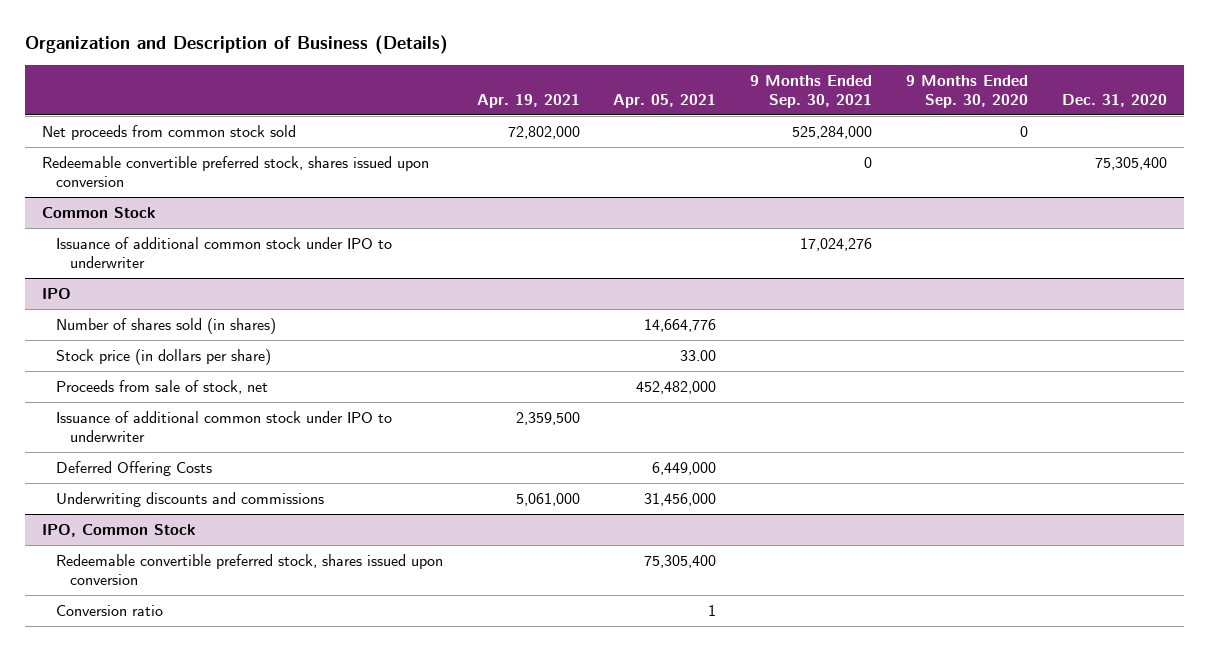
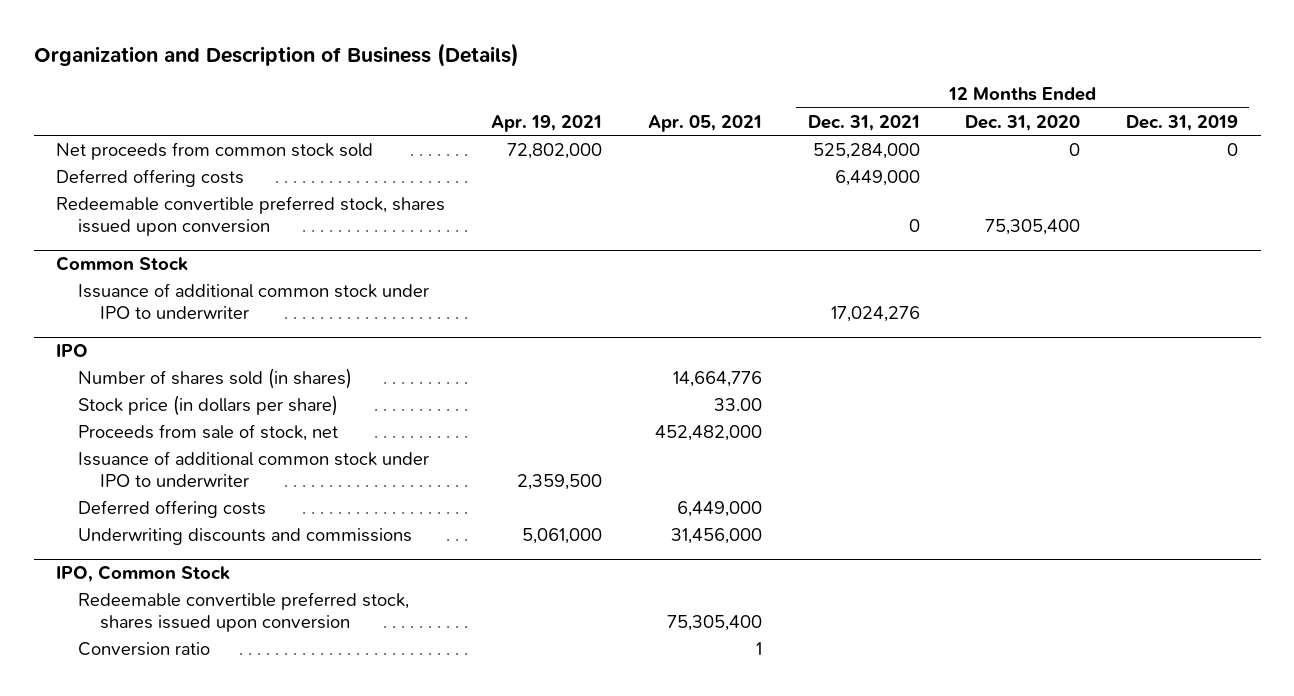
- | Apr. 19, 2021 | Apr. 05, 2021 | 9 Months Ended Sep. 30, 2021 | 9 Months Ended Sep. 30, 2020 | Dec. 31, 2020
+ | Apr. 19, 2021 | Apr. 05, 2021 | 12 Months Ended Dec. 31, 2021 | 12 Months Ended Dec. 31, 2020 | 12 Months Ended Dec. 31, 2019
+ Deferred offering costs | | | 6,449,000 | |
@ IPO
- Deferred Offering Costs | | 6,449,000 | | |
+ Deferred offering costs | | 6,449,000 | | |

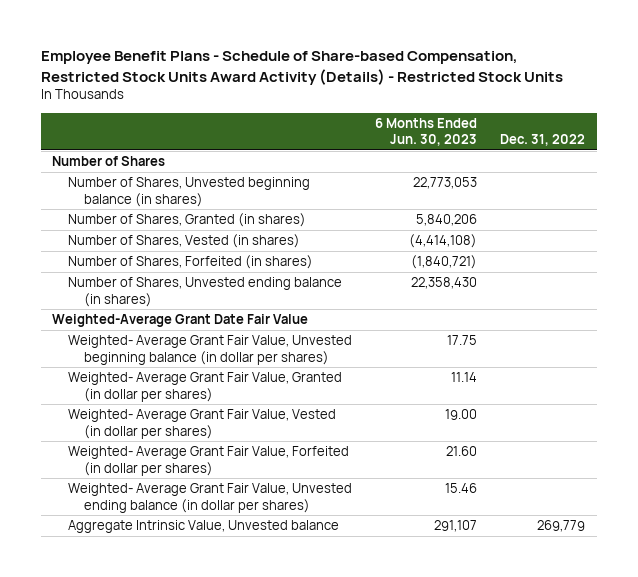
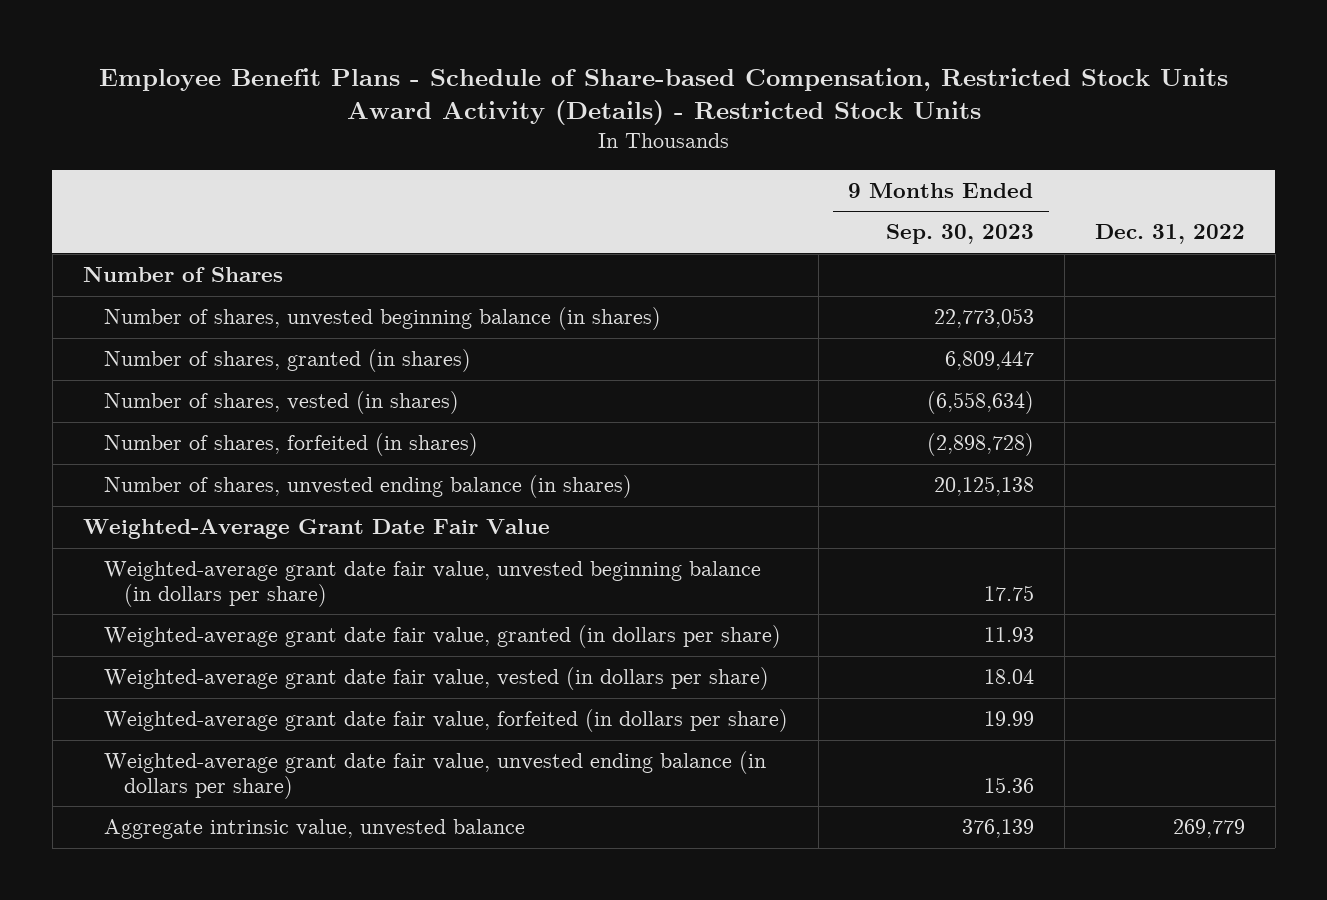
- | 6 Months Ended Jun. 30, 2023 | Dec. 31, 2022
+ | 9 Months Ended Sep. 30, 2023 | Dec. 31, 2022
- Number of Shares, Unvested beginning balance (in shares) | 22,773,053 |
- Number of Shares, Granted (in shares) | 5,840,206 |
- Number of Shares, Vested (in shares) | (4,414,108) |
- Number of Shares, Forfeited (in shares) | (1,840,721) |
- Number of Shares, Unvested ending balance (in shares) | 22,358,430 |
+ Number of shares, unvested beginning balance (in shares) | 22,773,053 |
+ Number of shares, granted (in shares) | 6,809,447 |
+ Number of shares, vested (in shares) | (6,558,634) |
+ Number of shares, forfeited (in shares) | (2,898,728) |
+ Number of shares, unvested ending balance (in shares) | 20,125,138 |
- Weighted- Average Grant Fair Value, Unvested beginning balance (in dollar per shares) | 17.75 |
- Weighted- Average Grant Fair Value, Granted (in dollar per shares) | 11.14 |
- Weighted- Average Grant Fair Value, Vested (in dollar per shares) | 19.00 |
- Weighted- Average Grant Fair Value, Forfeited (in dollar per shares) | 21.60 |
- Weighted- Average Grant Fair Value, Unvested ending balance (in dollar per shares) | 15.46 |
- Aggregate Intrinsic Value, Unvested balance | 291,107 | 269,779
+ Weighted-average grant date fair value, unvested beginning balance (in dollars per share) | 17.75 |
+ Weighted-average grant date fair value, granted (in dollars per share) | 11.93 |
+ Weighted-average grant date fair value, vested (in dollars per share) | 18.04 |
+ Weighted-average grant date fair value, forfeited (in dollars per share) | 19.99 |
+ Weighted-average grant date fair value, unvested ending balance (in dollars per share) | 15.36 |
+ Aggregate intrinsic value, unvested balance | 376,139 | 269,779

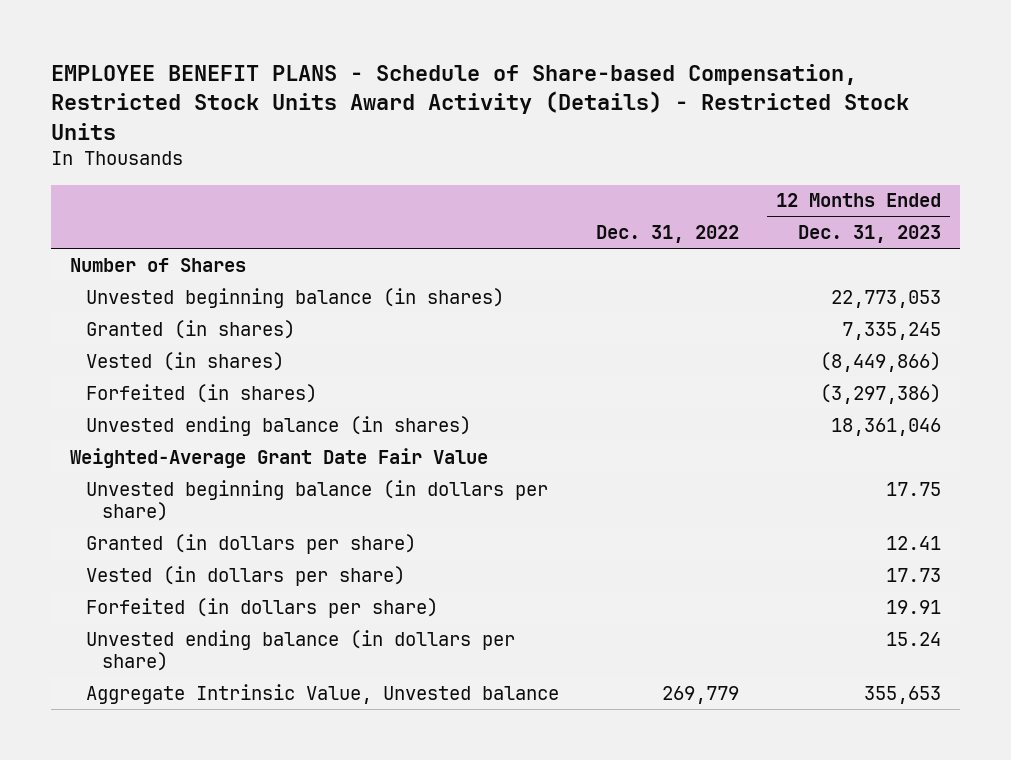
- Employee Benefit Plans - Schedule of Share-based Compensation, Restricted Stock Units Award Activity (Details) - Restricted Stock Units
+ EMPLOYEE BENEFIT PLANS - Schedule of Share-based Compensation, Restricted Stock Units Award Activity (Details) - Restricted Stock Units
- | 9 Months Ended Sep. 30, 2023 | Dec. 31, 2022
+ | Dec. 31, 2022 | 12 Months Ended Dec. 31, 2023
- Number of shares, unvested beginning balance (in shares) | 22,773,053 |
- Number of shares, granted (in shares) | 6,809,447 |
- Number of shares, vested (in shares) | (6,558,634) |
- Number of shares, forfeited (in shares) | (2,898,728) |
- Number of shares, unvested ending balance (in shares) | 20,125,138 |
+ Unvested beginning balance (in shares) | | 22,773,053
+ Granted (in shares) | | 7,335,245
+ Vested (in shares) | | (8,449,866)
+ Forfeited (in shares) | | (3,297,386)
+ Unvested ending balance (in shares) | | 18,361,046
- Weighted-average grant date fair value, unvested beginning balance (in dollars per share) | 17.75 |
- Weighted-average grant date fair value, granted (in dollars per share) | 11.93 |
- Weighted-average grant date fair value, vested (in dollars per share) | 18.04 |
- Weighted-average grant date fair value, forfeited (in dollars per share) | 19.99 |
- Weighted-average grant date fair value, unvested ending balance (in dollars per share) | 15.36 |
- Aggregate intrinsic value, unvested balance | 376,139 | 269,779
+ Unvested beginning balance (in dollars per share) | | 17.75
+ Granted (in dollars per share) | | 12.41
+ Vested (in dollars per share) | | 17.73
+ Forfeited (in dollars per share) | | 19.91
+ Unvested ending balance (in dollars per share) | | 15.24
+ Aggregate Intrinsic Value, Unvested balance | 269,779 | 355,653

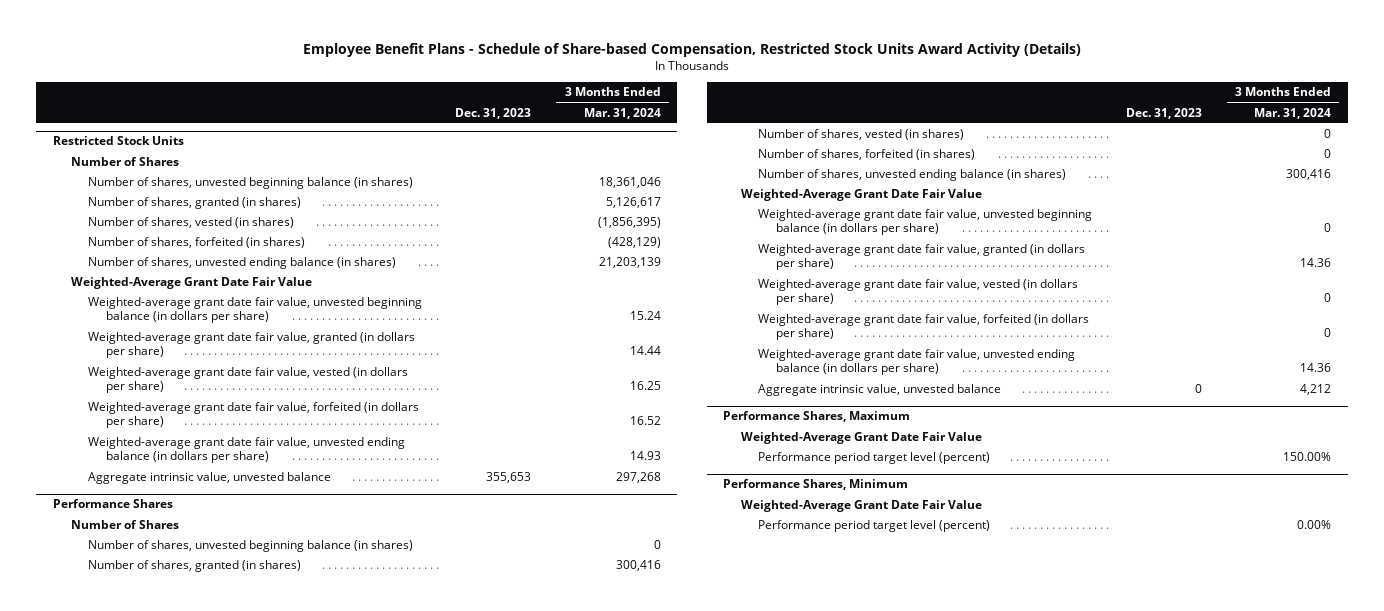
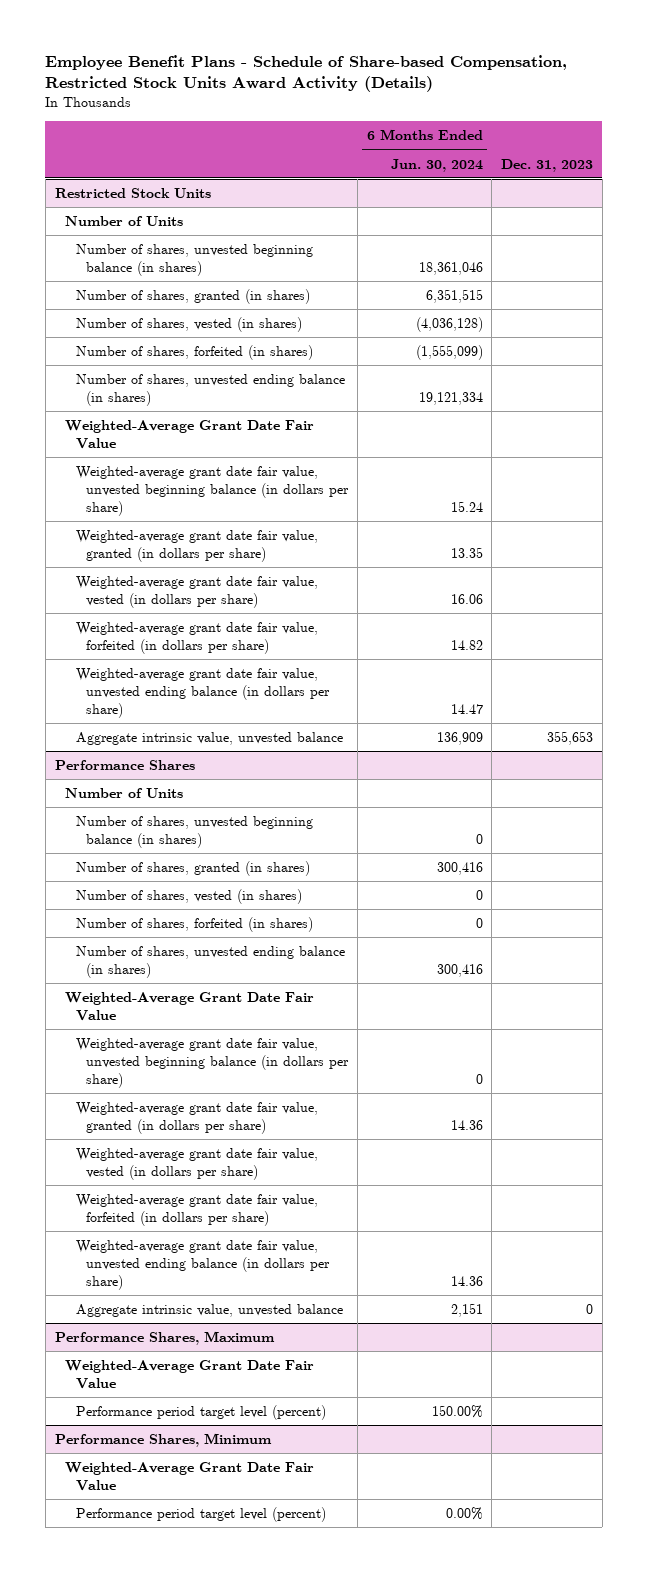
- | Dec. 31, 2023 | 3 Months Ended Mar. 31, 2024
+ | 6 Months Ended Jun. 30, 2024 | Dec. 31, 2023
@ Restricted Stock Units
- Number of Shares
+ Number of Units
@ Performance Shares
- Number of Shares
+ Number of Units

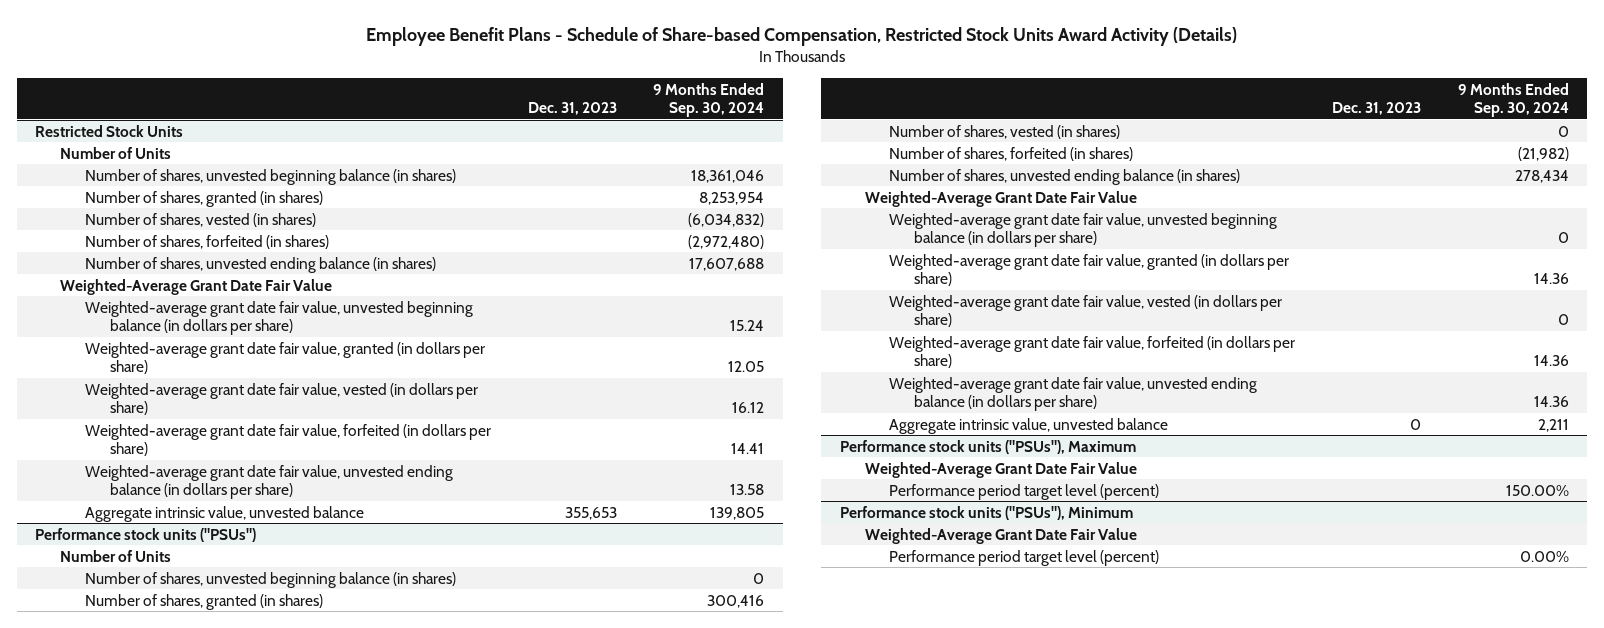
- | 6 Months Ended Jun. 30, 2024 | Dec. 31, 2023
+ | Dec. 31, 2023 | 9 Months Ended Sep. 30, 2024
- Performance Shares
+ Performance stock units ("PSUs")
- Performance Shares, Maximum
- Weighted-Average Grant Date Fair Value
- Performance period target level (percent) | 150.00% |
- Performance Shares, Minimum
- Weighted-Average Grant Date Fair Value
- Performance period target level (percent) | 0.00% |
+ Performance stock units ("PSUs"), Maximum
+ Weighted-Average Grant Date Fair Value
+ Performance period target level (percent) | | 150.00%
+ Performance stock units ("PSUs"), Minimum
+ Weighted-Average Grant Date Fair Value
+ Performance period target level (percent) | | 0.00%

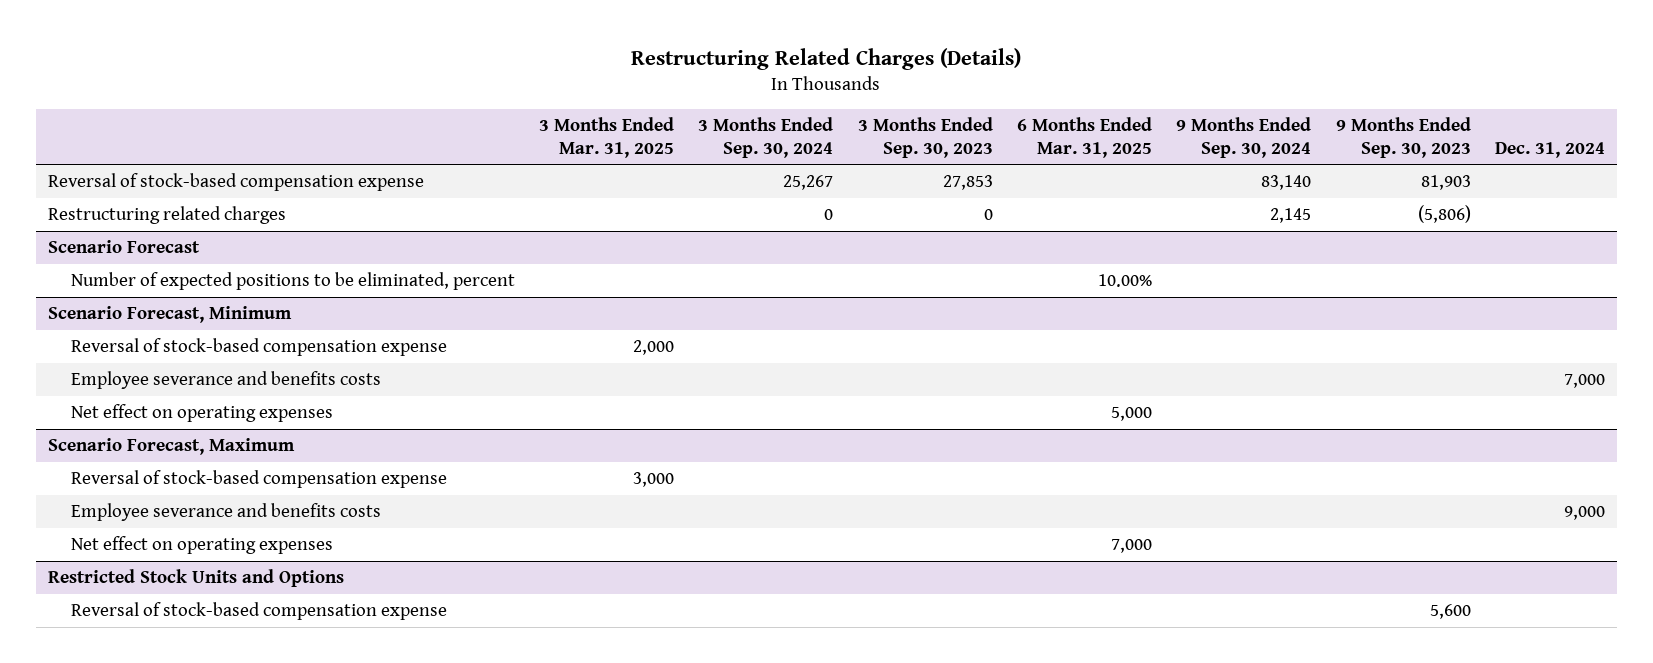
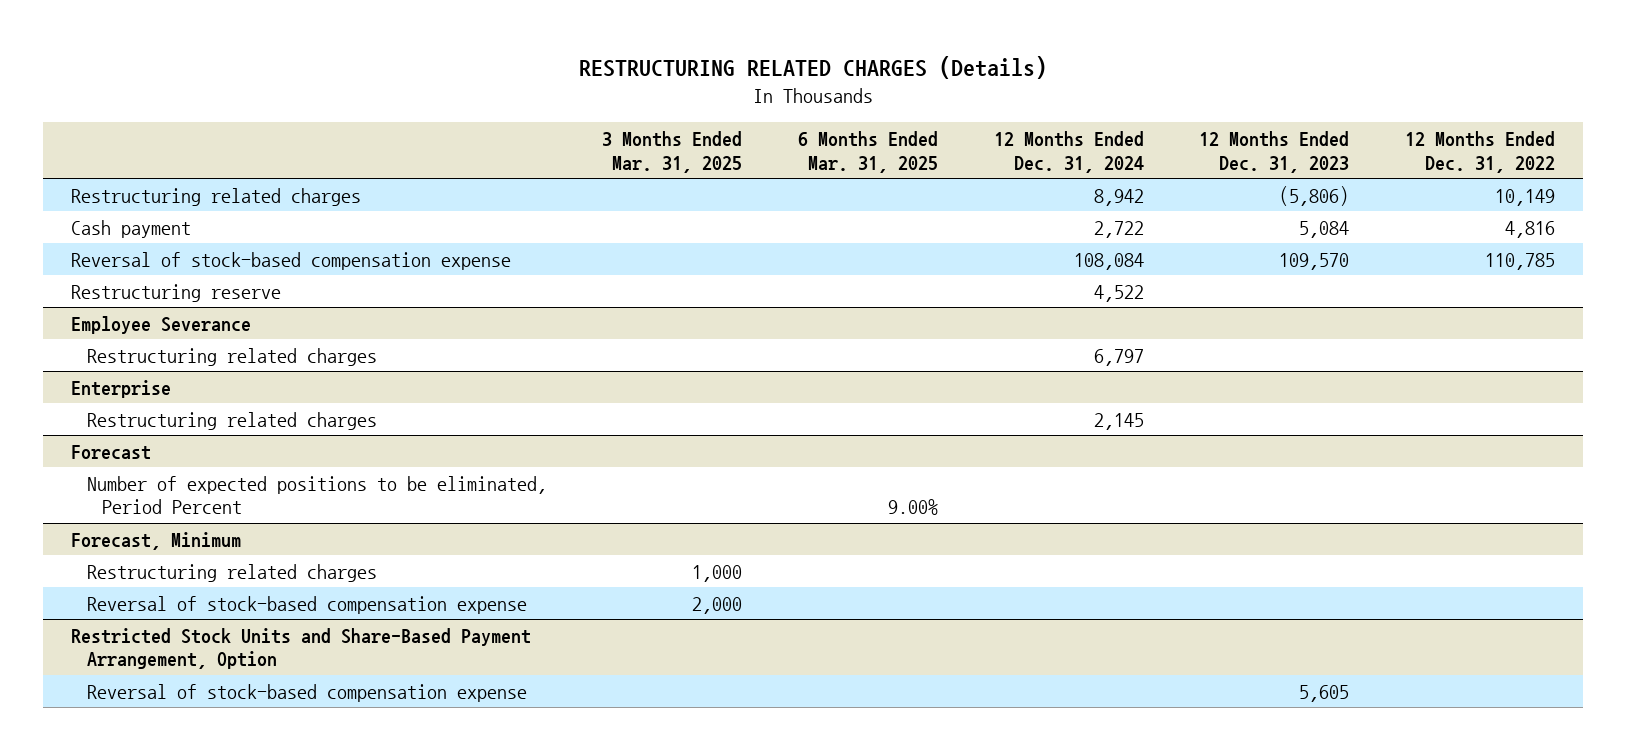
- Restructuring Related Charges (Details)
+ RESTRUCTURING RELATED CHARGES (Details)
- | 3 Months Ended Mar. 31, 2025 | 3 Months Ended Sep. 30, 2024 | 3 Months Ended Sep. 30, 2023 | 6 Months Ended Mar. 31, 2025 | 9 Months Ended Sep. 30, 2024 | 9 Months Ended Sep. 30, 2023 | Dec. 31, 2024
+ | 3 Months Ended Mar. 31, 2025 | 6 Months Ended Mar. 31, 2025 | 12 Months Ended Dec. 31, 2024 | 12 Months Ended Dec. 31, 2023 | 12 Months Ended Dec. 31, 2022
- Scenario Forecast
- Number of expected positions to be eliminated, percent | | | | 10.00% | | |
- Scenario Forecast, Minimum
+ Cash payment | | | 2,722 | 5,084 | 4,816
moved down: Reversal of stock-based compensation expense | | | 108,084 | 109,570 | 110,785
+ Restructuring reserve | | | 4,522 | |
+ Employee Severance
+ Restructuring related charges | | | 6,797 | |
+ Enterprise
+ Restructuring related charges | | | 2,145 | |
+ Forecast
+ Number of expected positions to be eliminated, Period Percent | | 9.00% | | |
+ Forecast, Minimum
+ Restructuring related charges | 1,000 | | | |
- Employee severance and benefits costs | | | | | | | 7,000
- Net effect on operating expenses | | | | 5,000 | | |
- Scenario Forecast, Maximum
- Reversal of stock-based compensation expense | 3,000 | | | | | |
- Employee severance and benefits costs | | | | | | | 9,000
- Net effect on operating expenses | | | | 7,000 | | |
- Restricted Stock Units and Options
+ Restricted Stock Units and Share-Based Payment Arrangement, Option

